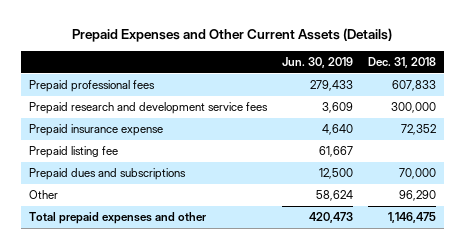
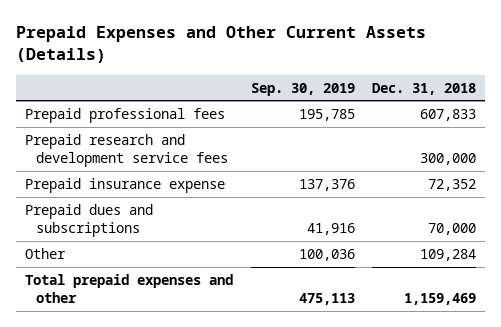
- | Jun. 30, 2019 | Dec. 31, 2018
+ | Sep. 30, 2019 | Dec. 31, 2018
- Prepaid listing fee | 61,667 |
- Other | 58,624 | 96,290
- Total prepaid expenses and other | 420,473 | 1,146,475
+ Other | 100,036 | 109,284
+ Total prepaid expenses and other | 475,113 | 1,159,469

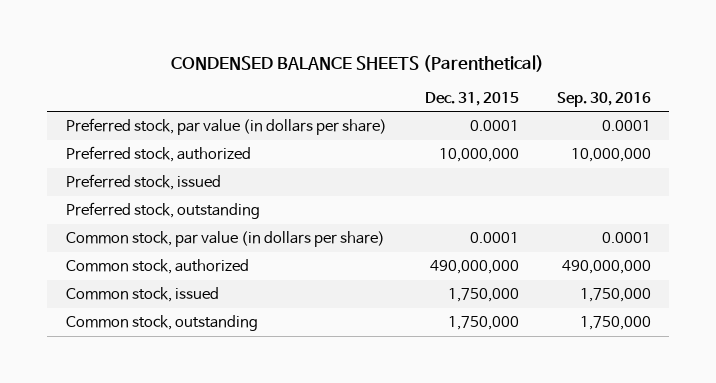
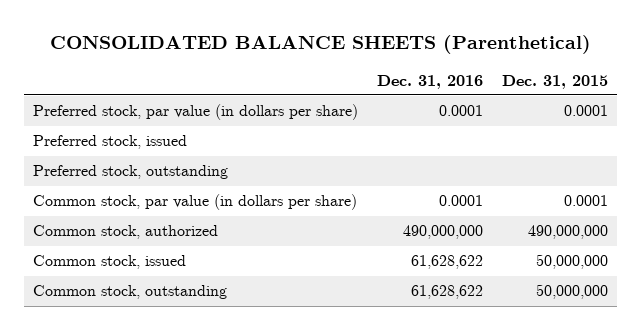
- CONDENSED BALANCE SHEETS (Parenthetical)
+ CONSOLIDATED BALANCE SHEETS (Parenthetical)
- | Dec. 31, 2015 | Sep. 30, 2016
+ | Dec. 31, 2016 | Dec. 31, 2015
- Preferred stock, authorized | 10,000,000 | 10,000,000
- Common stock, issued | 1,750,000 | 1,750,000
- Common stock, outstanding | 1,750,000 | 1,750,000
+ Common stock, issued | 61,628,622 | 50,000,000
+ Common stock, outstanding | 61,628,622 | 50,000,000

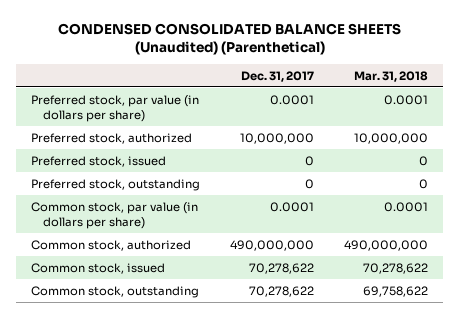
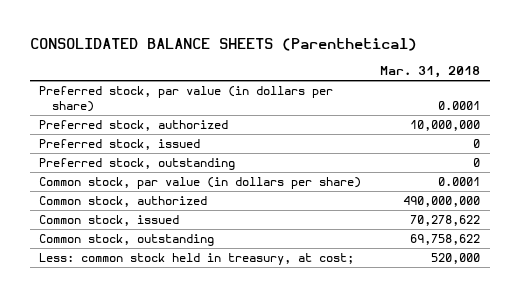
- CONDENSED CONSOLIDATED BALANCE SHEETS (Unaudited) (Parenthetical)
+ CONSOLIDATED BALANCE SHEETS (Parenthetical)
- | Dec. 31, 2017 | Mar. 31, 2018
+ | Mar. 31, 2018
+ Less: common stock held in treasury, at cost; | 520,000

